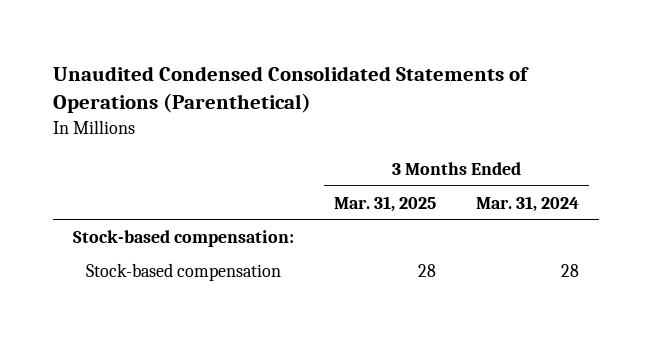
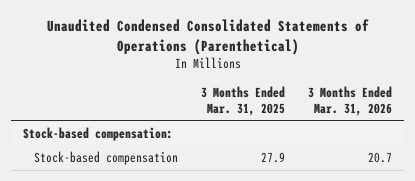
- | 3 Months Ended Mar. 31, 2025 | 3 Months Ended Mar. 31, 2024
+ | 3 Months Ended Mar. 31, 2025 | 3 Months Ended Mar. 31, 2026
- Stock-based compensation | 28 | 28
+ Stock-based compensation | 27.9 | 20.7

